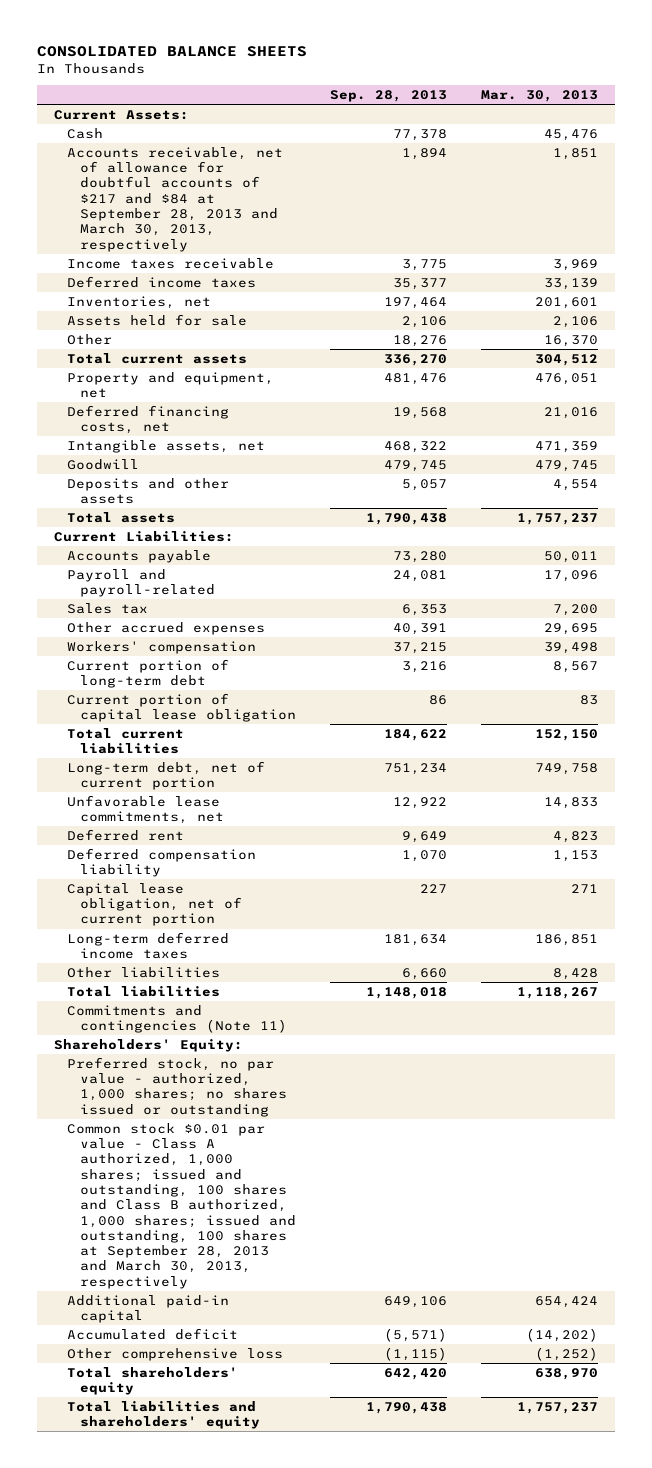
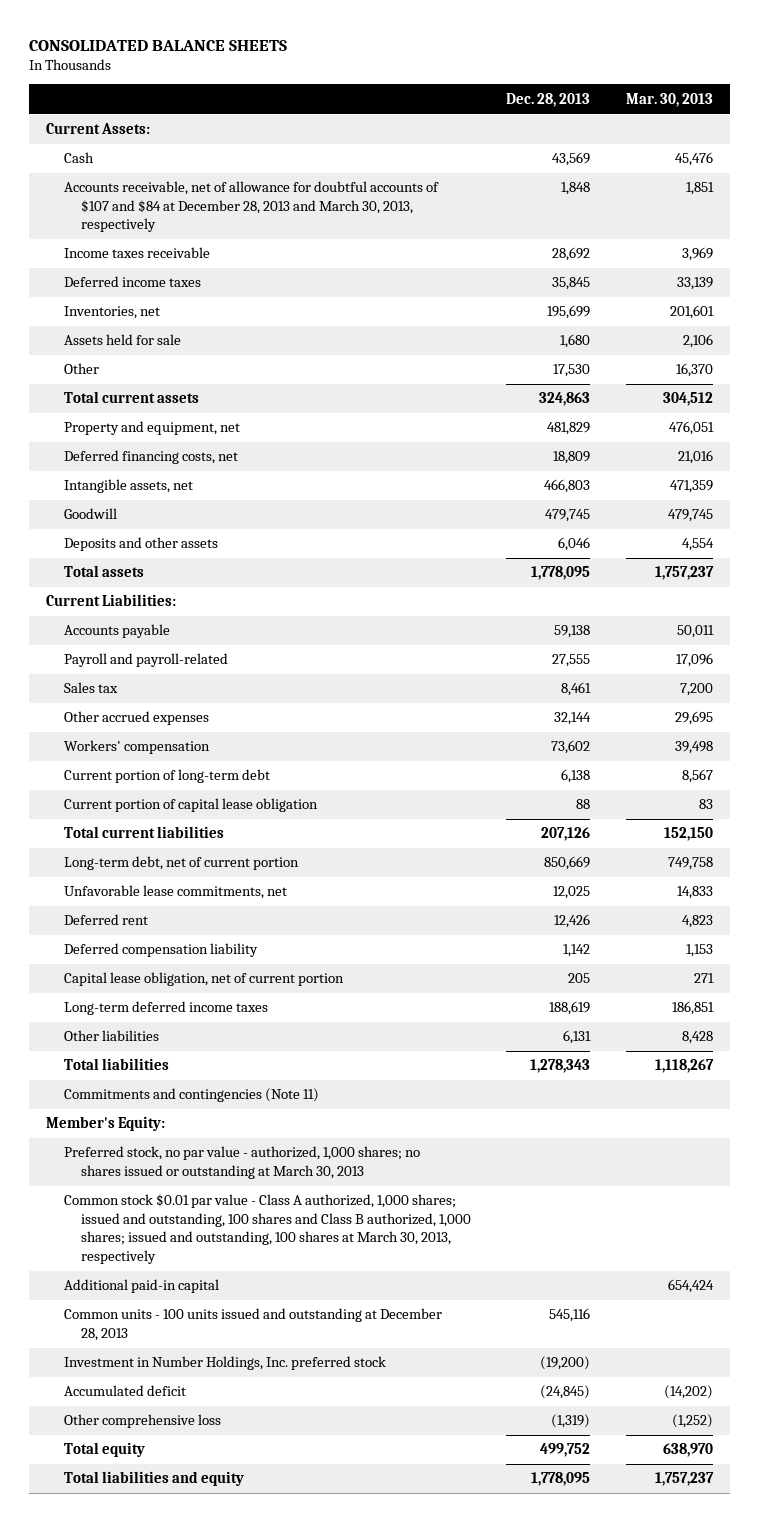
- | Sep. 28, 2013 | Mar. 30, 2013
+ | Dec. 28, 2013 | Mar. 30, 2013
- Accounts receivable, net of allowance for doubtful accounts of $217 and $84 at September 28, 2013 and March 30, 2013, respectively | 1,894 | 1,851
+ Accounts receivable, net of allowance for doubtful accounts of $107 and $84 at December 28, 2013 and March 30, 2013, respectively | 1,848 | 1,851
- Shareholders' Equity:
- Preferred stock, no par value - authorized, 1,000 shares; no shares issued or outstanding
- Common stock $0.01 par value - Class A authorized, 1,000 shares; issued and outstanding, 100 shares and Class B authorized, 1,000 shares; issued and outstanding, 100 shares at September 28, 2013 and March 30, 2013, respectively
+ Member's Equity:
+ Preferred stock, no par value - authorized, 1,000 shares; no shares issued or outstanding at March 30, 2013
+ Common stock $0.01 par value - Class A authorized, 1,000 shares; issued and outstanding, 100 shares and Class B authorized, 1,000 shares; issued and outstanding, 100 shares at March 30, 2013, respectively
+ Common units - 100 units issued and outstanding at December 28, 2013 | 545,116 |
+ Investment in Number Holdings, Inc. preferred stock | (19,200) |
- Total shareholders' equity | 642,420 | 638,970
- Total liabilities and shareholders' equity | 1,790,438 | 1,757,237
+ Total equity | 499,752 | 638,970
+ Total liabilities and equity | 1,778,095 | 1,757,237

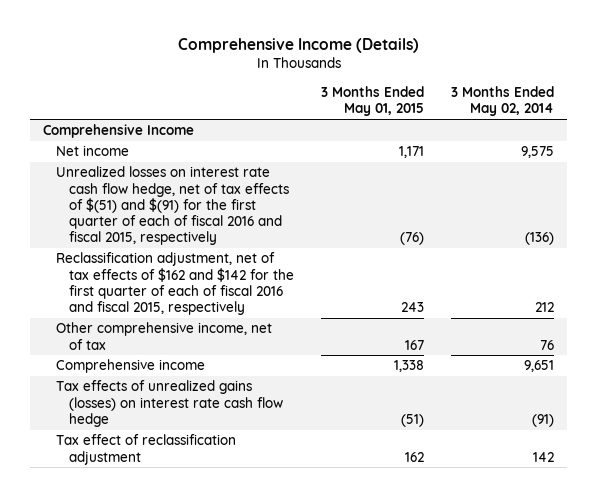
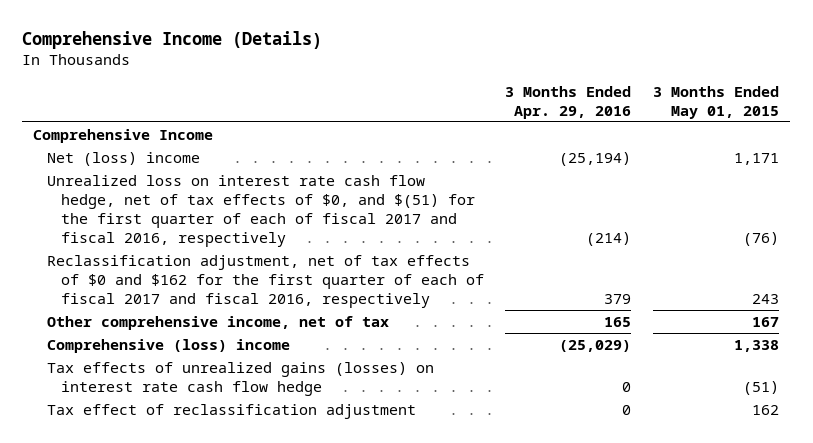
- | 3 Months Ended May 01, 2015 | 3 Months Ended May 02, 2014
+ | 3 Months Ended Apr. 29, 2016 | 3 Months Ended May 01, 2015
- Net income | 1,171 | 9,575
- Unrealized losses on interest rate cash flow hedge, net of tax effects of $(51) and $(91) for the first quarter of each of fiscal 2016 and fiscal 2015, respectively | (76) | (136)
- Reclassification adjustment, net of tax effects of $162 and $142 for the first quarter of each of fiscal 2016 and fiscal 2015, respectively | 243 | 212
+ Net (loss) income | (25,194) | 1,171
+ Unrealized loss on interest rate cash flow hedge, net of tax effects of $0, and $(51) for the first quarter of each of fiscal 2017 and fiscal 2016, respectively | (214) | (76)
+ Reclassification adjustment, net of tax effects of $0 and $162 for the first quarter of each of fiscal 2017 and fiscal 2016, respectively | 379 | 243
- Comprehensive income | 1,338 | 9,651
+ Comprehensive (loss) income | (25,029) | 1,338

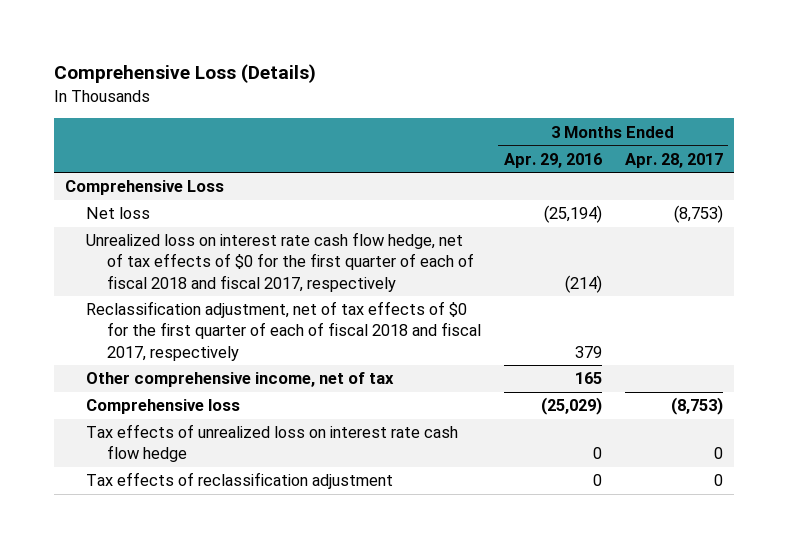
- Comprehensive Income (Details)
+ Comprehensive Loss (Details)
- | 3 Months Ended Apr. 29, 2016 | 3 Months Ended May 01, 2015
+ | 3 Months Ended Apr. 29, 2016 | 3 Months Ended Apr. 28, 2017
- Comprehensive Income
- Net (loss) income | (25,194) | 1,171
- Unrealized loss on interest rate cash flow hedge, net of tax effects of $0, and $(51) for the first quarter of each of fiscal 2017 and fiscal 2016, respectively | (214) | (76)
- Reclassification adjustment, net of tax effects of $0 and $162 for the first quarter of each of fiscal 2017 and fiscal 2016, respectively | 379 | 243
+ Comprehensive Loss
+ Net loss | (25,194) | (8,753)
+ Unrealized loss on interest rate cash flow hedge, net of tax effects of $0 for the first quarter of each of fiscal 2018 and fiscal 2017, respectively | (214) |
+ Reclassification adjustment, net of tax effects of $0 for the first quarter of each of fiscal 2018 and fiscal 2017, respectively | 379 |
- Comprehensive (loss) income | (25,029) | 1,338
- Tax effects of unrealized gains (losses) on interest rate cash flow hedge | 0 | (51)
- Tax effect of reclassification adjustment | 0 | 162
+ Comprehensive loss | (25,029) | (8,753)
+ Tax effects of unrealized loss on interest rate cash flow hedge | 0 | 0
+ Tax effects of reclassification adjustment | 0 | 0

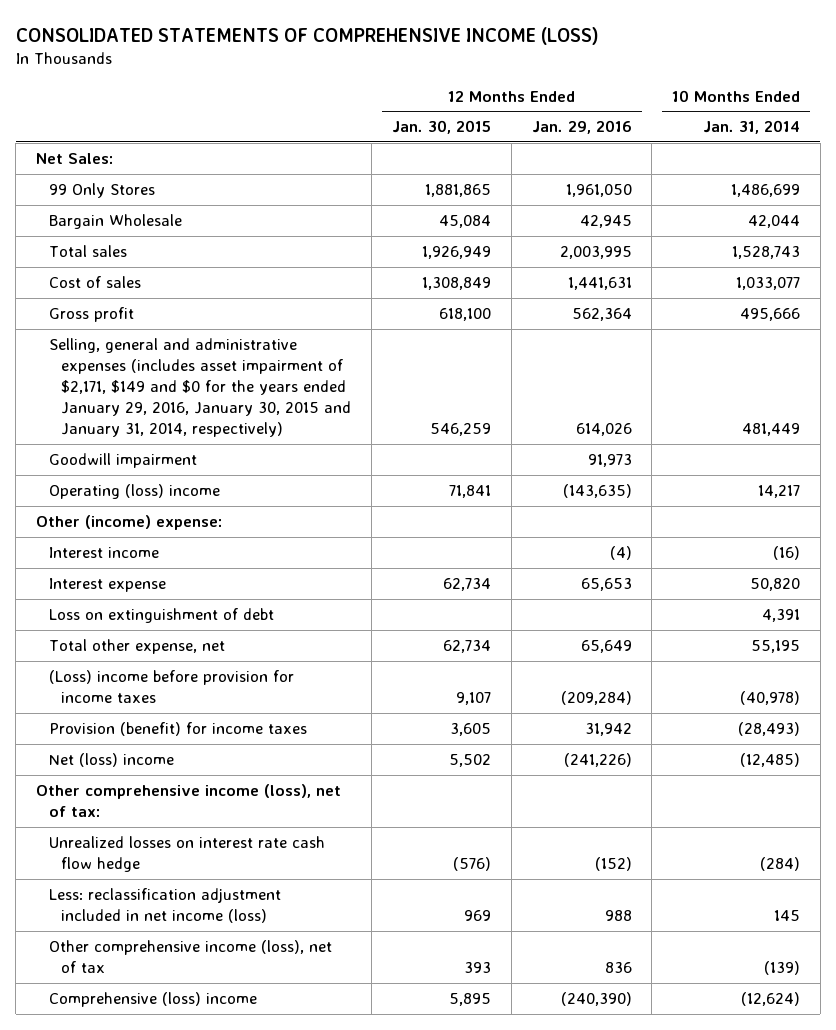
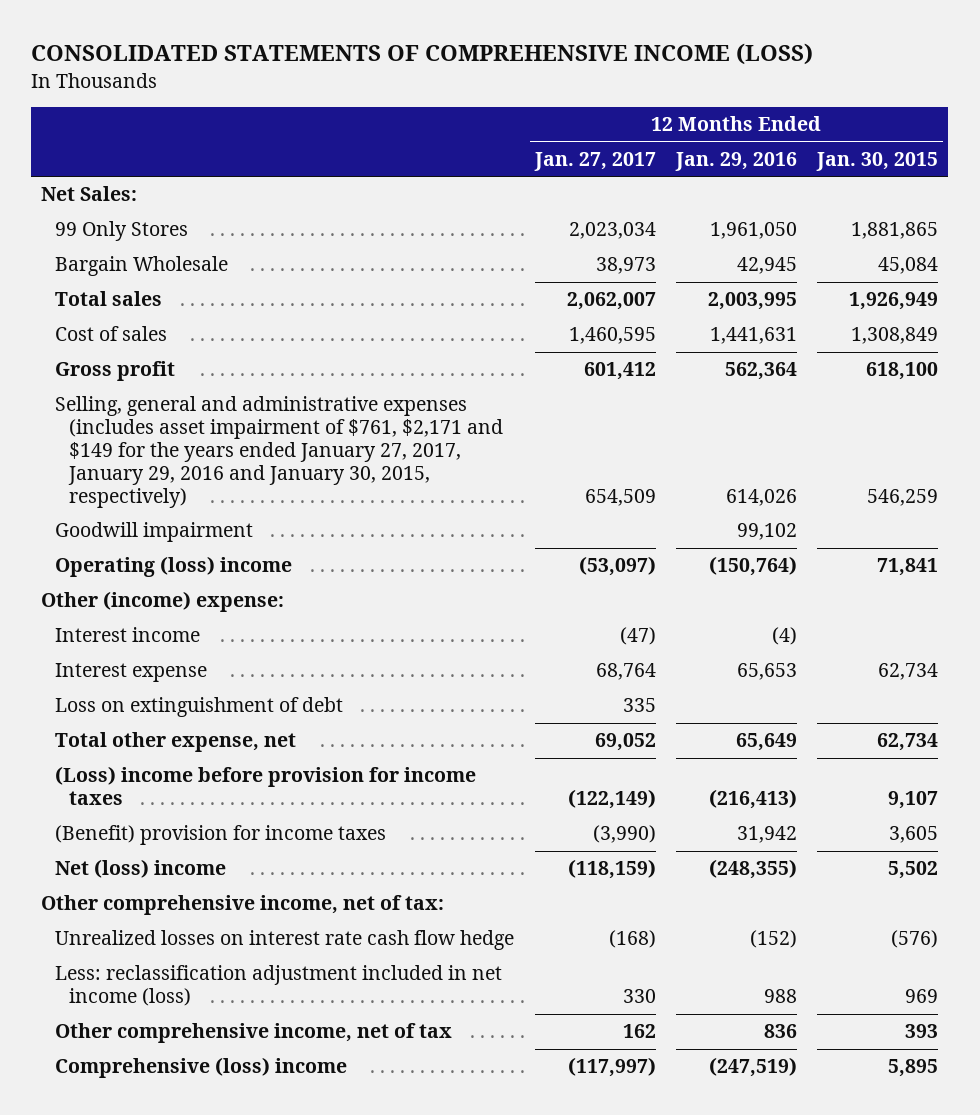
- | 12 Months Ended Jan. 30, 2015 | 12 Months Ended Jan. 29, 2016 | 10 Months Ended Jan. 31, 2014
+ | 12 Months Ended Jan. 27, 2017 | 12 Months Ended Jan. 29, 2016 | 12 Months Ended Jan. 30, 2015
- Selling, general and administrative expenses (includes asset impairment of $2,171, $149 and $0 for the years ended January 29, 2016, January 30, 2015 and January 31, 2014, respectively) | 546,259 | 614,026 | 481,449
- Goodwill impairment | | 91,973 |
- Operating (loss) income | 71,841 | (143,635) | 14,217
+ Selling, general and administrative expenses (includes asset impairment of $761, $2,171 and $149 for the years ended January 27, 2017, January 29, 2016 and January 30, 2015, respectively) | 654,509 | 614,026 | 546,259
+ Goodwill impairment | | 99,102 |
+ Operating (loss) income | (53,097) | (150,764) | 71,841
- (Loss) income before provision for income taxes | 9,107 | (209,284) | (40,978)
- Provision (benefit) for income taxes | 3,605 | 31,942 | (28,493)
- Net (loss) income | 5,502 | (241,226) | (12,485)
- Other comprehensive income (loss), net of tax:
+ (Loss) income before provision for income taxes | (122,149) | (216,413) | 9,107
+ (Benefit) provision for income taxes | (3,990) | 31,942 | 3,605
+ Net (loss) income | (118,159) | (248,355) | 5,502
+ Other comprehensive income, net of tax:
- Other comprehensive income (loss), net of tax | 393 | 836 | (139)
- Comprehensive (loss) income | 5,895 | (240,390) | (12,624)
+ Other comprehensive income, net of tax | 162 | 836 | 393
+ Comprehensive (loss) income | (117,997) | (247,519) | 5,895

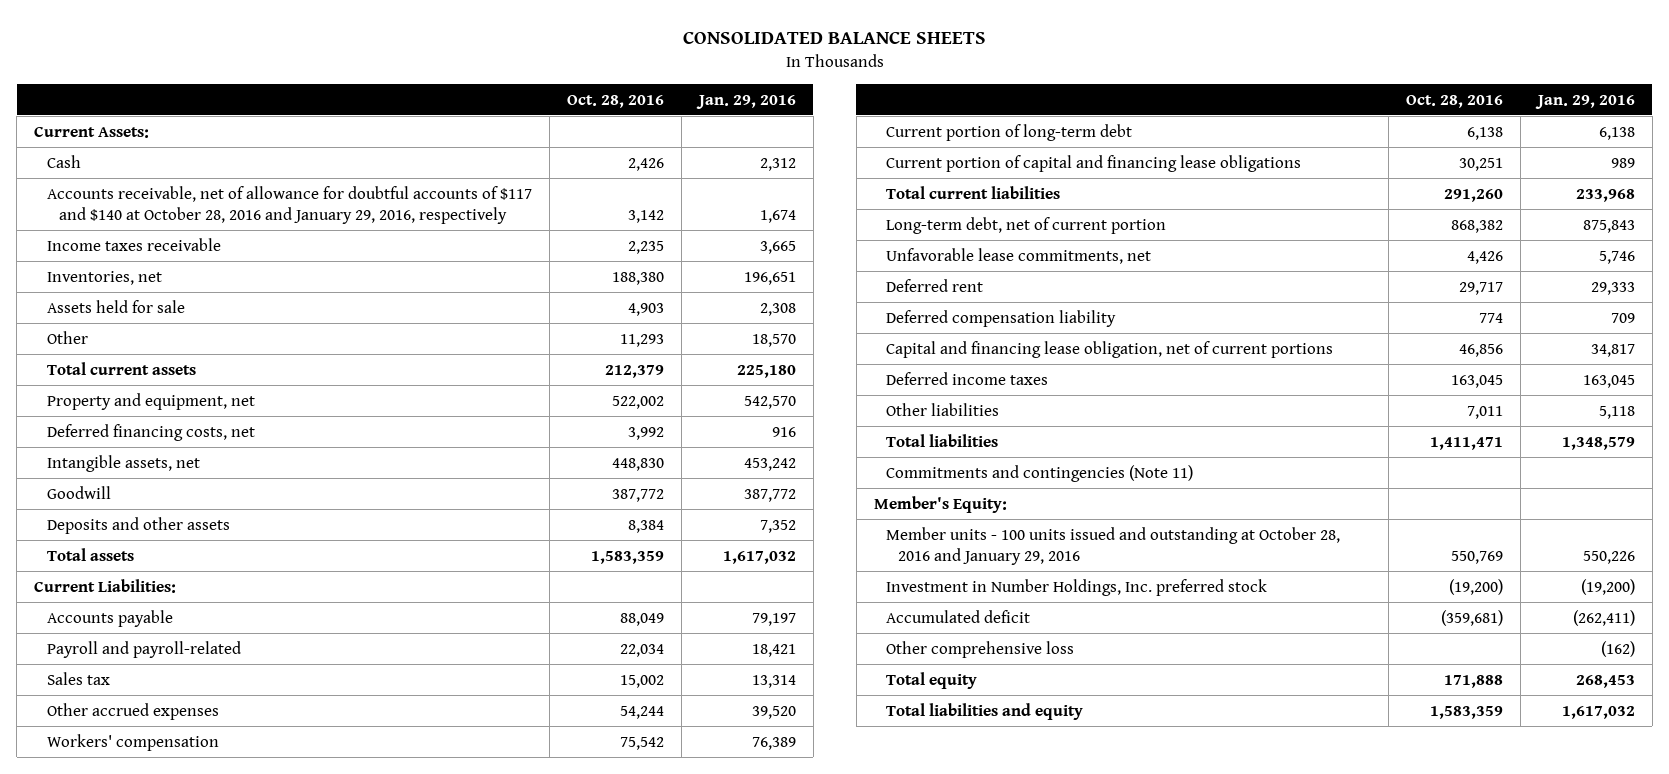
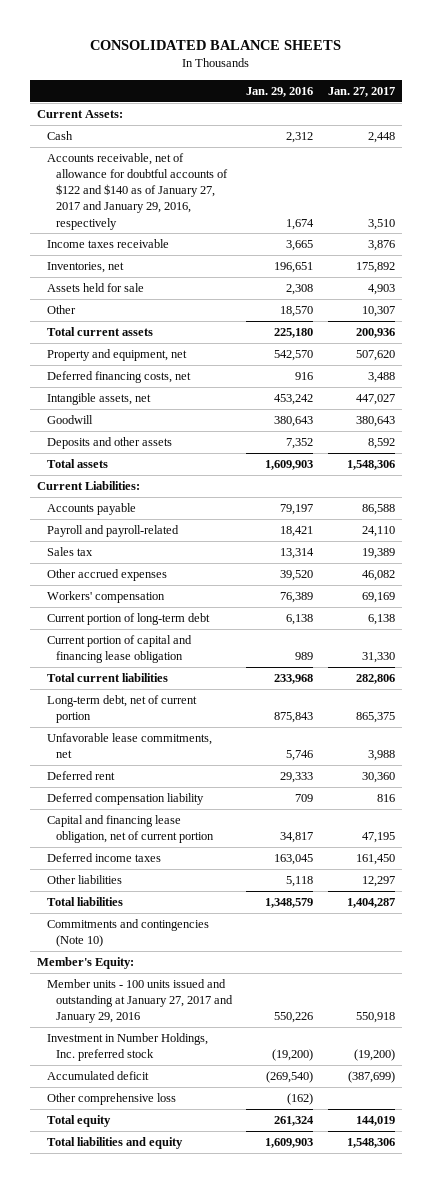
- | Oct. 28, 2016 | Jan. 29, 2016
+ | Jan. 29, 2016 | Jan. 27, 2017
- Accounts receivable, net of allowance for doubtful accounts of $117 and $140 at October 28, 2016 and January 29, 2016, respectively | 3,142 | 1,674
+ Accounts receivable, net of allowance for doubtful accounts of $122 and $140 as of January 27, 2017 and January 29, 2016, respectively | 1,674 | 3,510
- Goodwill | 387,772 | 387,772
+ Goodwill | 380,643 | 380,643
- Total assets | 1,583,359 | 1,617,032
+ Total assets | 1,609,903 | 1,548,306
- Current portion of capital and financing lease obligations | 30,251 | 989
+ Current portion of capital and financing lease obligation | 989 | 31,330
- Capital and financing lease obligation, net of current portions | 46,856 | 34,817
+ Capital and financing lease obligation, net of current portion | 34,817 | 47,195
- Commitments and contingencies (Note 11)
+ Commitments and contingencies (Note 10)
- Member units - 100 units issued and outstanding at October 28, 2016 and January 29, 2016 | 550,769 | 550,226
+ Member units - 100 units issued and outstanding at January 27, 2017 and January 29, 2016 | 550,226 | 550,918
- Accumulated deficit | (359,681) | (262,411)
+ Accumulated deficit | (269,540) | (387,699)
- Total equity | 171,888 | 268,453
- Total liabilities and equity | 1,583,359 | 1,617,032
+ Total equity | 261,324 | 144,019
+ Total liabilities and equity | 1,609,903 | 1,548,306

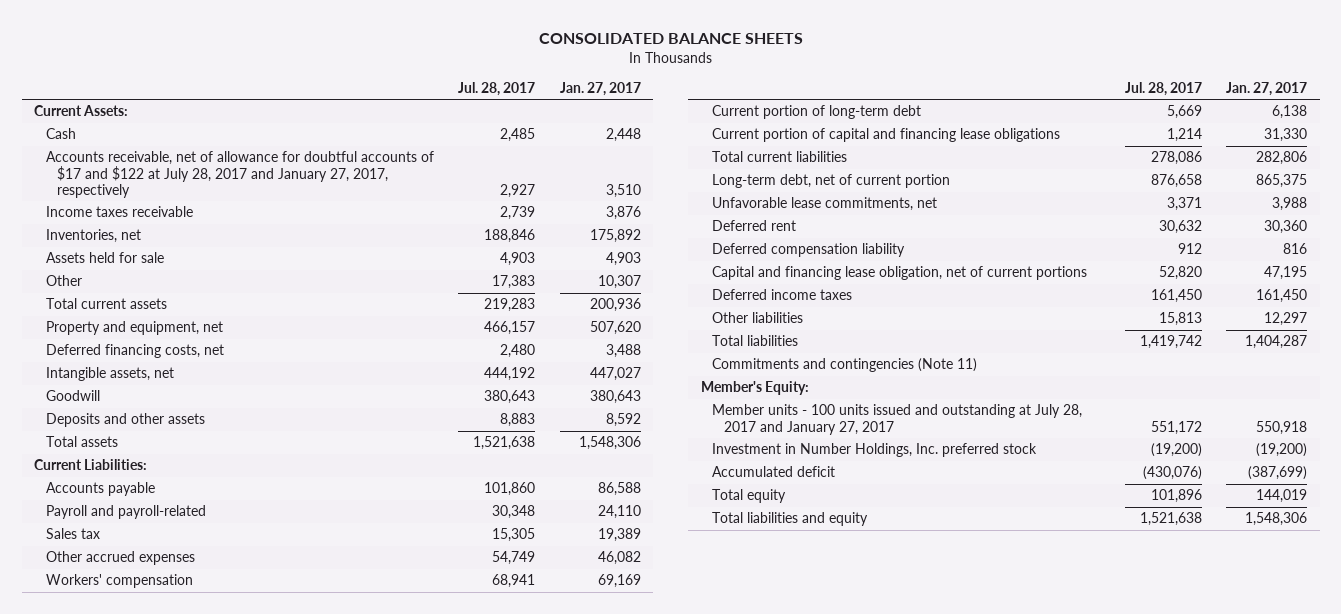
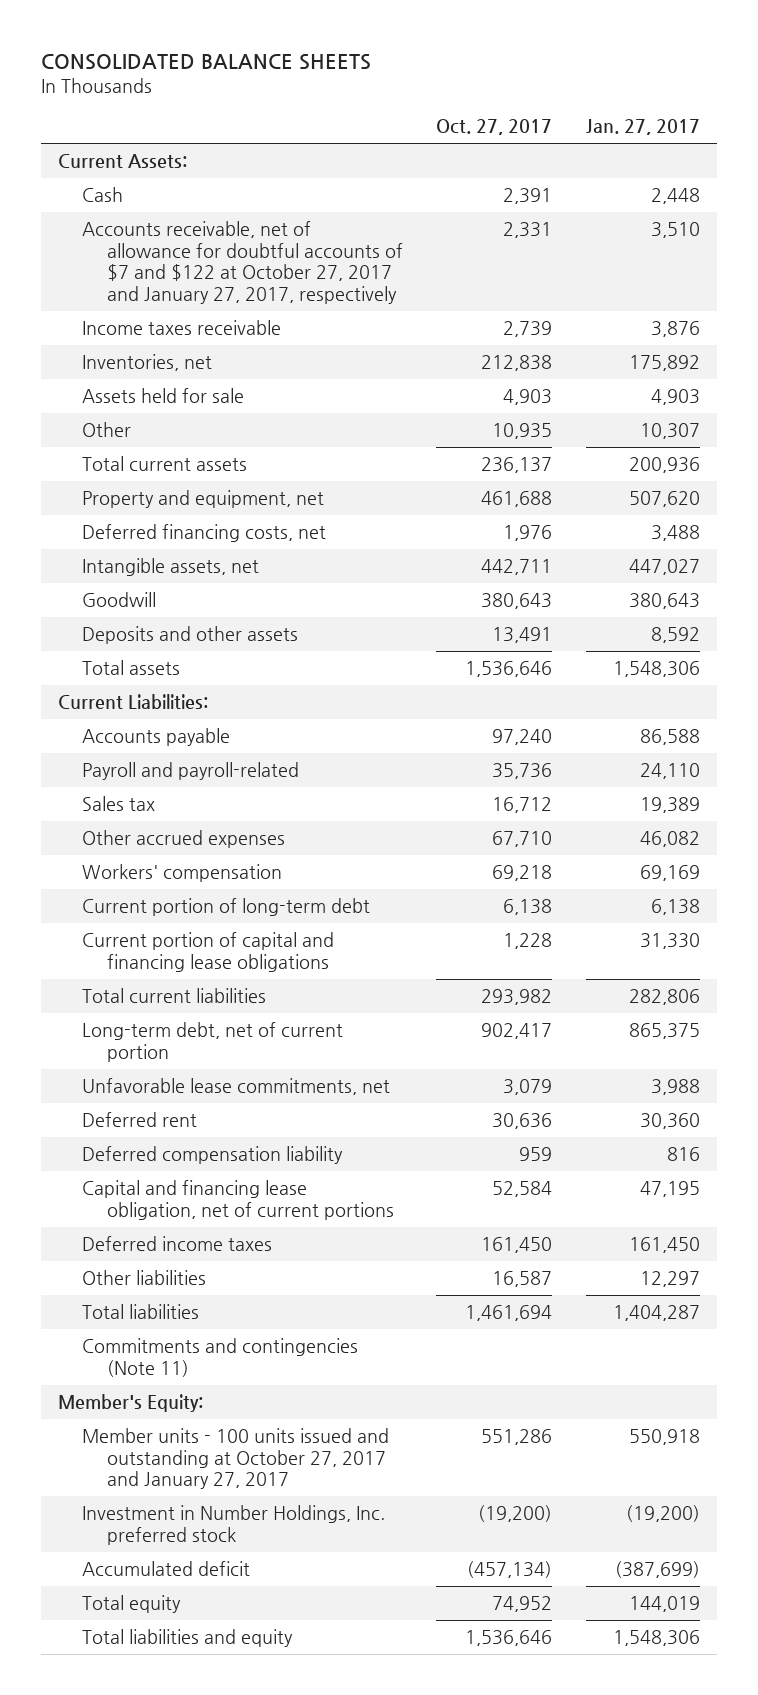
- | Jul. 28, 2017 | Jan. 27, 2017
+ | Oct. 27, 2017 | Jan. 27, 2017
- Accounts receivable, net of allowance for doubtful accounts of $17 and $122 at July 28, 2017 and January 27, 2017, respectively | 2,927 | 3,510
+ Accounts receivable, net of allowance for doubtful accounts of $7 and $122 at October 27, 2017 and January 27, 2017, respectively | 2,331 | 3,510
- Member units - 100 units issued and outstanding at July 28, 2017 and January 27, 2017 | 551,172 | 550,918
+ Member units - 100 units issued and outstanding at October 27, 2017 and January 27, 2017 | 551,286 | 550,918

